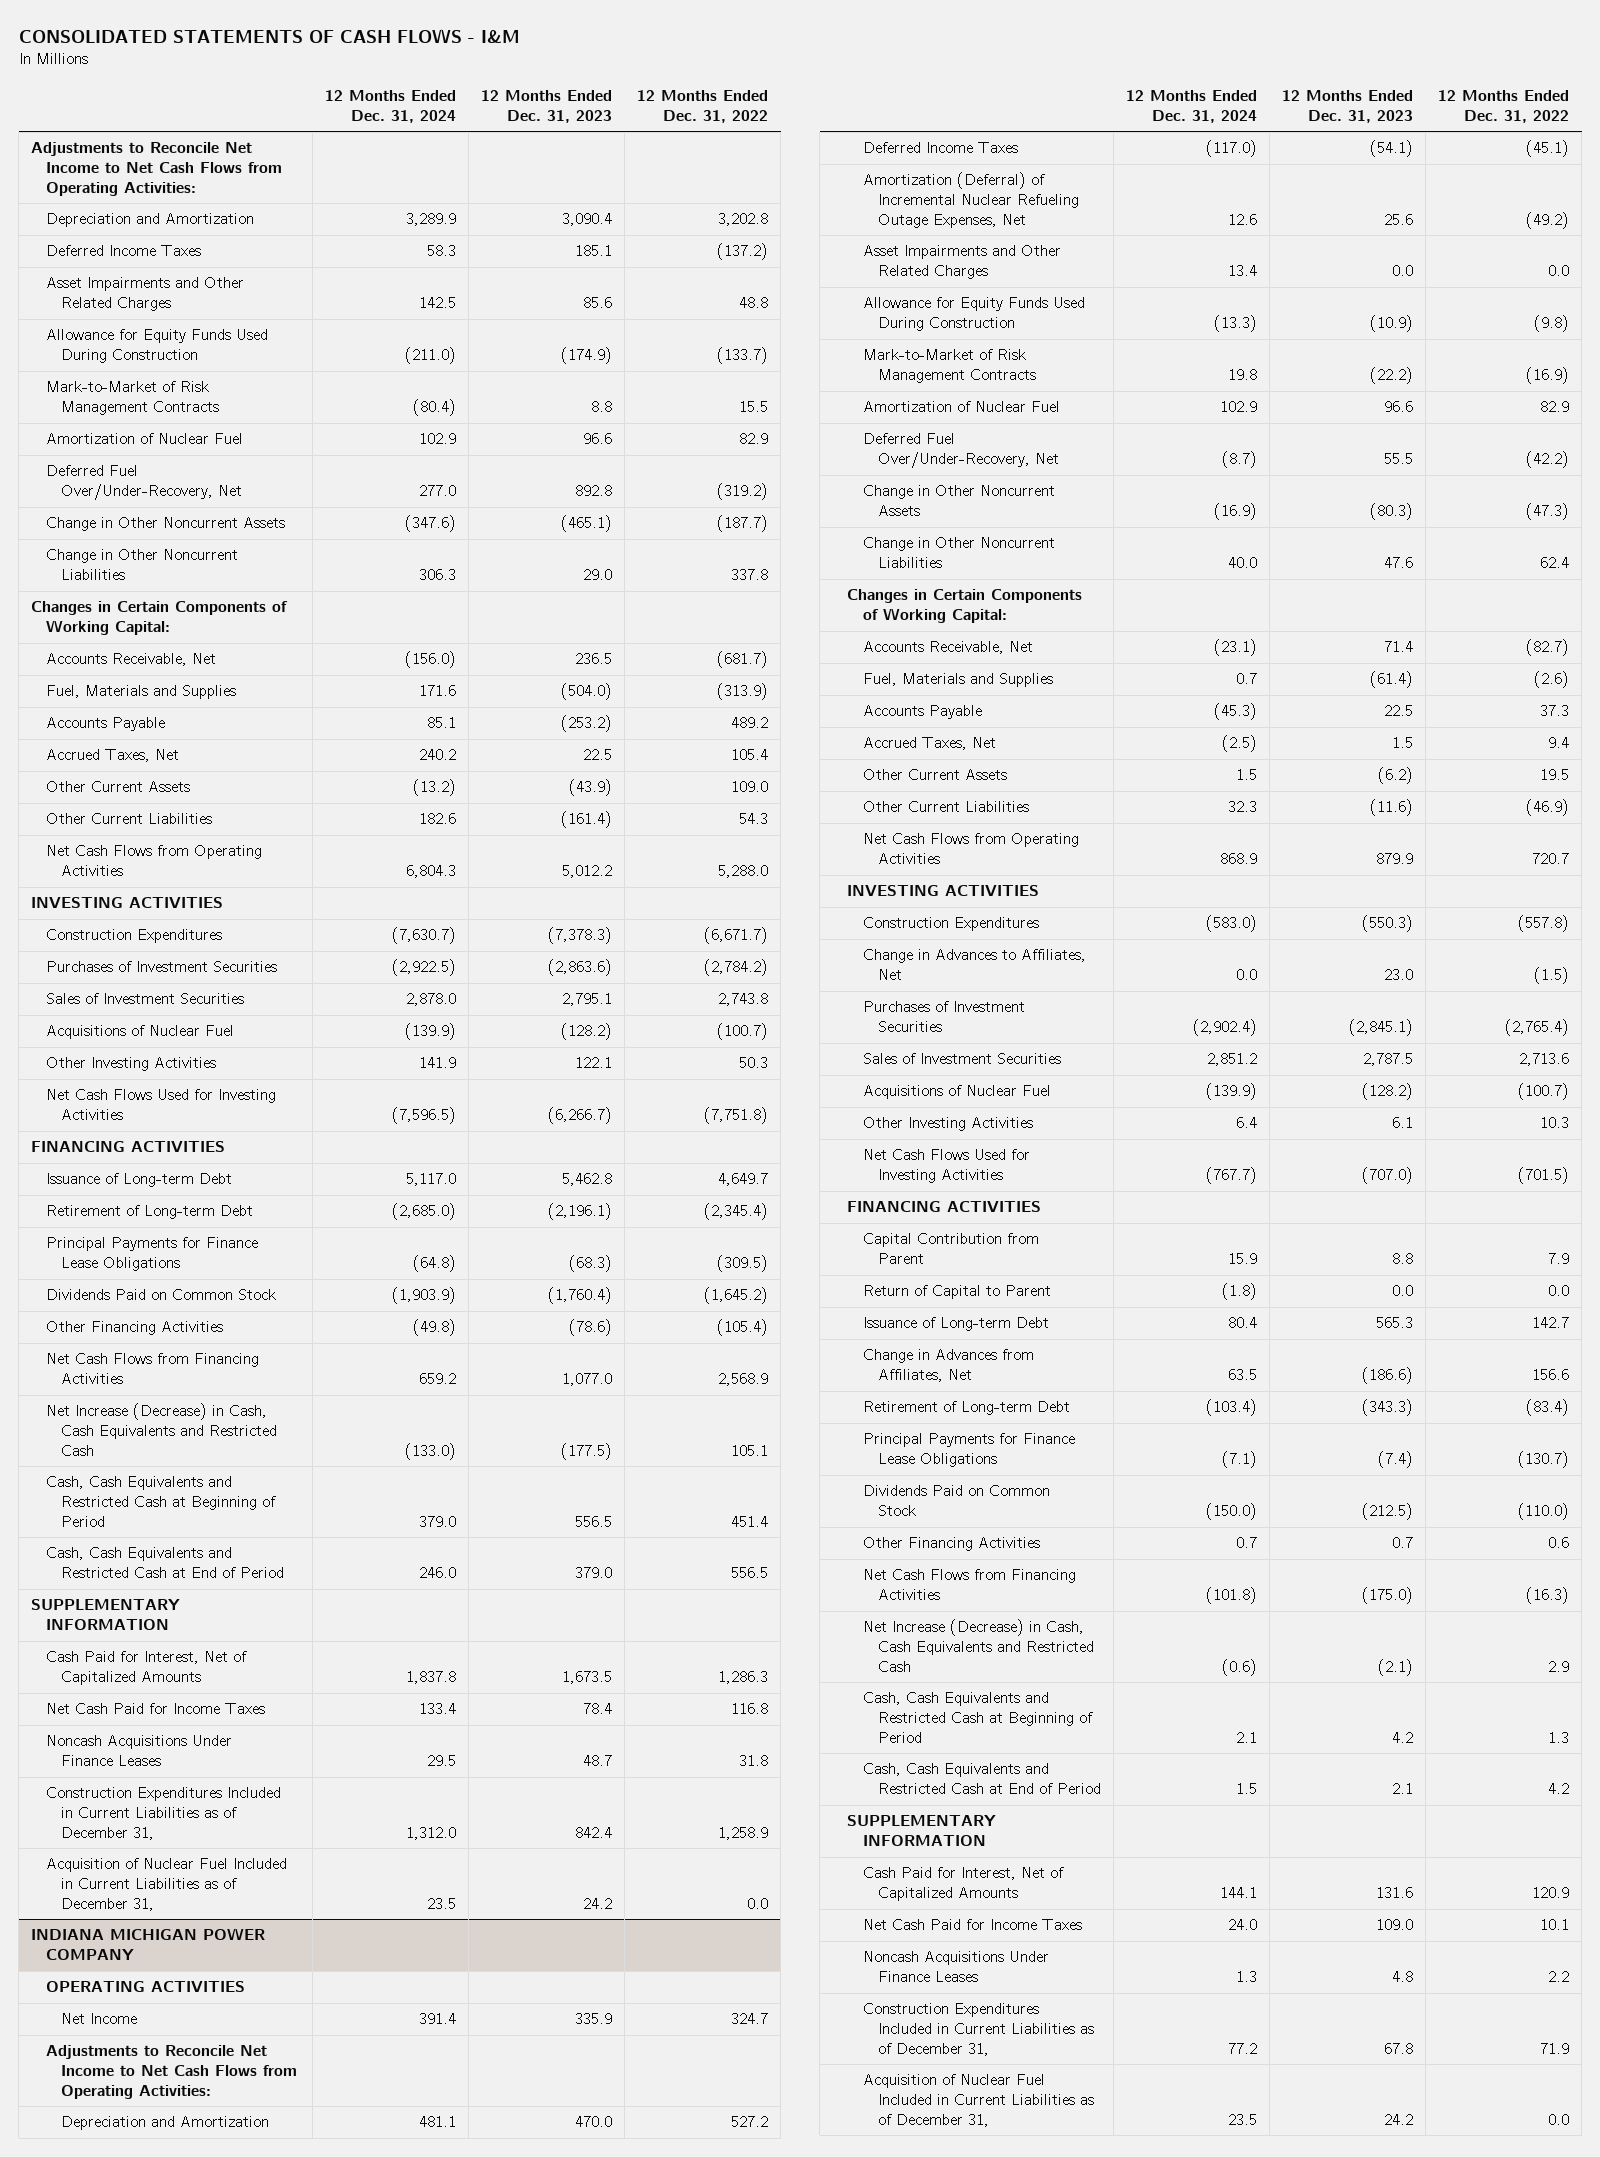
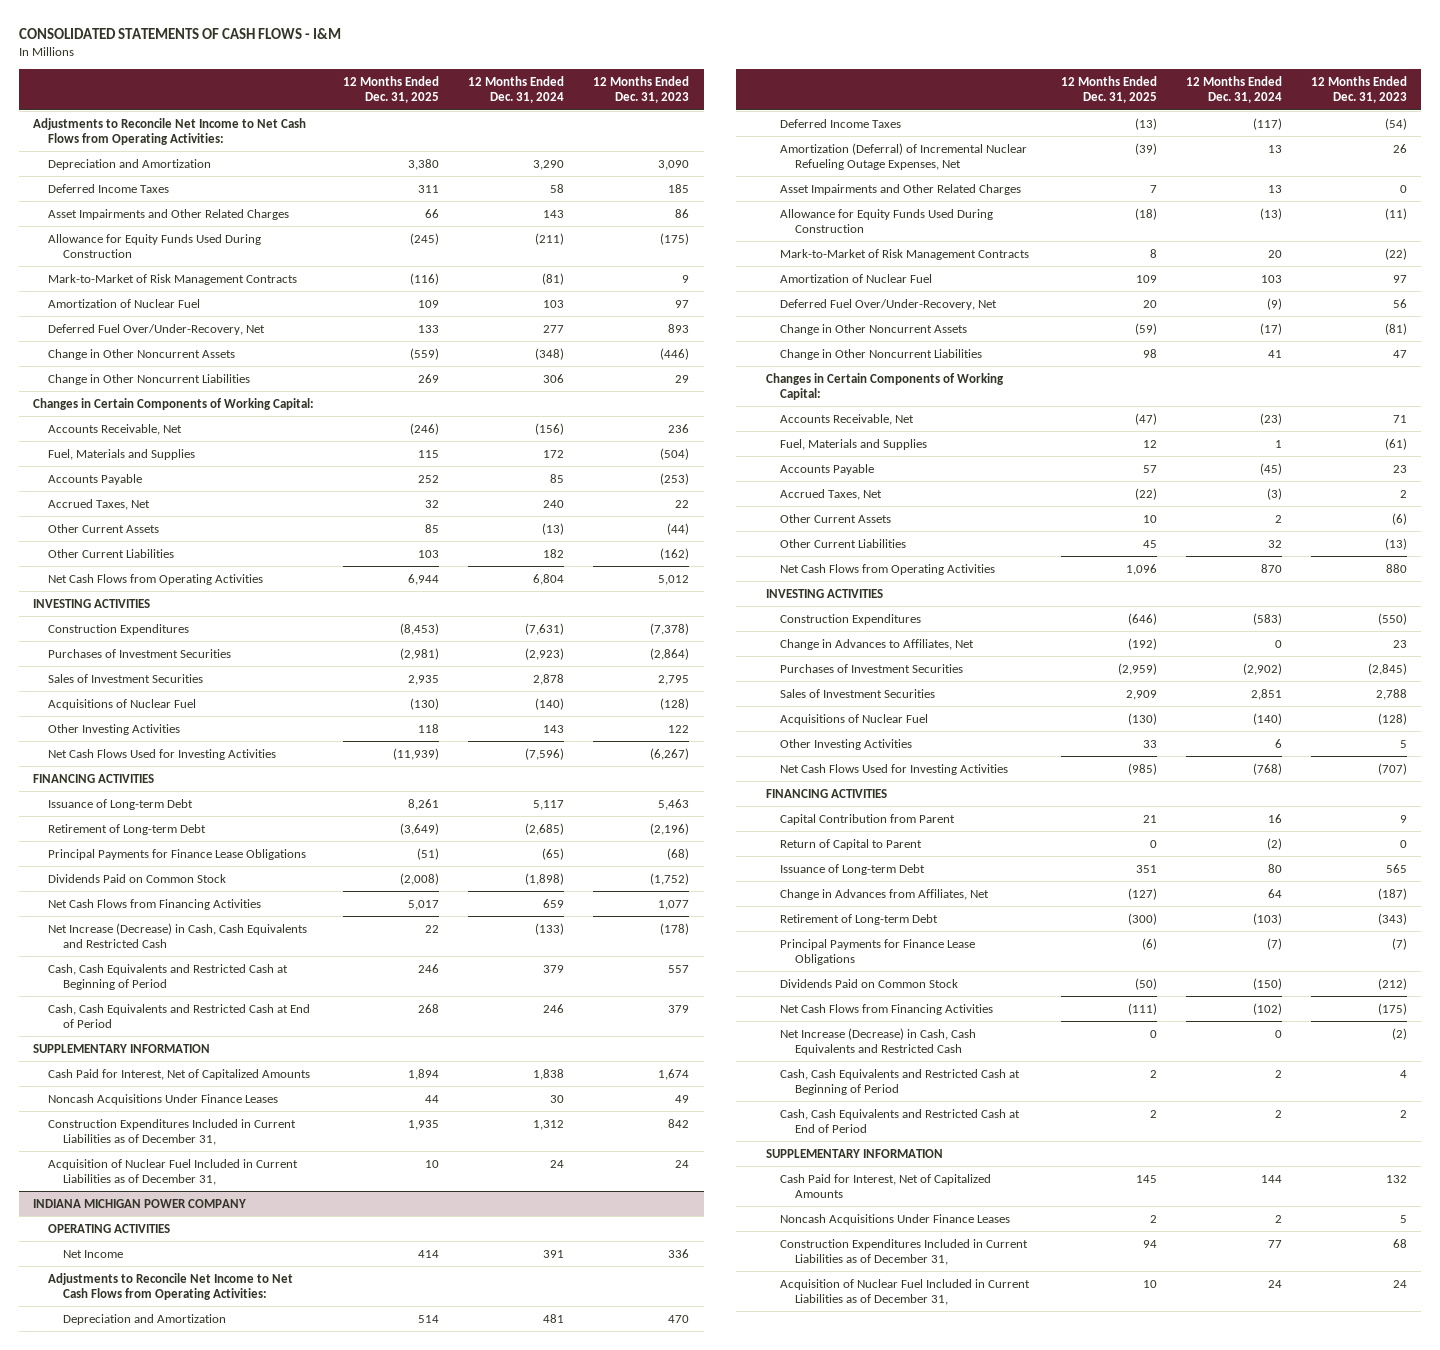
- | 12 Months Ended Dec. 31, 2024 | 12 Months Ended Dec. 31, 2023 | 12 Months Ended Dec. 31, 2022
+ | 12 Months Ended Dec. 31, 2025 | 12 Months Ended Dec. 31, 2024 | 12 Months Ended Dec. 31, 2023
- Depreciation and Amortization | 3,289.9 | 3,090.4 | 3,202.8
- Deferred Income Taxes | 58.3 | 185.1 | (137.2)
- Asset Impairments and Other Related Charges | 142.5 | 85.6 | 48.8
- Allowance for Equity Funds Used During Construction | (211.0) | (174.9) | (133.7)
- Mark-to-Market of Risk Management Contracts | (80.4) | 8.8 | 15.5
- Amortization of Nuclear Fuel | 102.9 | 96.6 | 82.9
- Deferred Fuel Over/Under-Recovery, Net | 277.0 | 892.8 | (319.2)
- Change in Other Noncurrent Assets | (347.6) | (465.1) | (187.7)
- Change in Other Noncurrent Liabilities | 306.3 | 29.0 | 337.8
+ Depreciation and Amortization | 3,380 | 3,290 | 3,090
+ Deferred Income Taxes | 311 | 58 | 185
+ Asset Impairments and Other Related Charges | 66 | 143 | 86
+ Allowance for Equity Funds Used During Construction | (245) | (211) | (175)
+ Mark-to-Market of Risk Management Contracts | (116) | (81) | 9
+ Amortization of Nuclear Fuel | 109 | 103 | 97
+ Deferred Fuel Over/Under-Recovery, Net | 133 | 277 | 893
+ Change in Other Noncurrent Assets | (559) | (348) | (446)
+ Change in Other Noncurrent Liabilities | 269 | 306 | 29
- Accounts Receivable, Net | (156.0) | 236.5 | (681.7)
- Fuel, Materials and Supplies | 171.6 | (504.0) | (313.9)
- Accounts Payable | 85.1 | (253.2) | 489.2
- Accrued Taxes, Net | 240.2 | 22.5 | 105.4
- Other Current Assets | (13.2) | (43.9) | 109.0
- Other Current Liabilities | 182.6 | (161.4) | 54.3
- Net Cash Flows from Operating Activities | 6,804.3 | 5,012.2 | 5,288.0
+ Accounts Receivable, Net | (246) | (156) | 236
+ Fuel, Materials and Supplies | 115 | 172 | (504)
+ Accounts Payable | 252 | 85 | (253)
+ Accrued Taxes, Net | 32 | 240 | 22
+ Other Current Assets | 85 | (13) | (44)
+ Other Current Liabilities | 103 | 182 | (162)
+ Net Cash Flows from Operating Activities | 6,944 | 6,804 | 5,012
- Construction Expenditures | (7,630.7) | (7,378.3) | (6,671.7)
- Purchases of Investment Securities | (2,922.5) | (2,863.6) | (2,784.2)
- Sales of Investment Securities | 2,878.0 | 2,795.1 | 2,743.8
- Acquisitions of Nuclear Fuel | (139.9) | (128.2) | (100.7)
- Other Investing Activities | 141.9 | 122.1 | 50.3
- Net Cash Flows Used for Investing Activities | (7,596.5) | (6,266.7) | (7,751.8)
+ Construction Expenditures | (8,453) | (7,631) | (7,378)
+ Purchases of Investment Securities | (2,981) | (2,923) | (2,864)
+ Sales of Investment Securities | 2,935 | 2,878 | 2,795
+ Acquisitions of Nuclear Fuel | (130) | (140) | (128)
+ Other Investing Activities | 118 | 143 | 122
+ Net Cash Flows Used for Investing Activities | (11,939) | (7,596) | (6,267)
- Issuance of Long-term Debt | 5,117.0 | 5,462.8 | 4,649.7
- Retirement of Long-term Debt | (2,685.0) | (2,196.1) | (2,345.4)
- Principal Payments for Finance Lease Obligations | (64.8) | (68.3) | (309.5)
- Dividends Paid on Common Stock | (1,903.9) | (1,760.4) | (1,645.2)
- Other Financing Activities | (49.8) | (78.6) | (105.4)
- Net Cash Flows from Financing Activities | 659.2 | 1,077.0 | 2,568.9
- Net Increase (Decrease) in Cash, Cash Equivalents and Restricted Cash | (133.0) | (177.5) | 105.1
- Cash, Cash Equivalents and Restricted Cash at Beginning of Period | 379.0 | 556.5 | 451.4
- Cash, Cash Equivalents and Restricted Cash at End of Period | 246.0 | 379.0 | 556.5
+ Issuance of Long-term Debt | 8,261 | 5,117 | 5,463
+ Retirement of Long-term Debt | (3,649) | (2,685) | (2,196)
+ Principal Payments for Finance Lease Obligations | (51) | (65) | (68)
+ Dividends Paid on Common Stock | (2,008) | (1,898) | (1,752)
+ Net Cash Flows from Financing Activities | 5,017 | 659 | 1,077
+ Net Increase (Decrease) in Cash, Cash Equivalents and Restricted Cash | 22 | (133) | (178)
+ Cash, Cash Equivalents and Restricted Cash at Beginning of Period | 246 | 379 | 557
+ Cash, Cash Equivalents and Restricted Cash at End of Period | 268 | 246 | 379
- Cash Paid for Interest, Net of Capitalized Amounts | 1,837.8 | 1,673.5 | 1,286.3
- Net Cash Paid for Income Taxes | 133.4 | 78.4 | 116.8
- Noncash Acquisitions Under Finance Leases | 29.5 | 48.7 | 31.8
- Construction Expenditures Included in Current Liabilities as of December 31, | 1,312.0 | 842.4 | 1,258.9
- Acquisition of Nuclear Fuel Included in Current Liabilities as of December 31, | 23.5 | 24.2 | 0.0
+ Cash Paid for Interest, Net of Capitalized Amounts | 1,894 | 1,838 | 1,674
+ Noncash Acquisitions Under Finance Leases | 44 | 30 | 49
+ Construction Expenditures Included in Current Liabilities as of December 31, | 1,935 | 1,312 | 842
+ Acquisition of Nuclear Fuel Included in Current Liabilities as of December 31, | 10 | 24 | 24
@ INDIANA MICHIGAN POWER COMPANY
- Net Income | 391.4 | 335.9 | 324.7
+ Net Income | 414 | 391 | 336
- Depreciation and Amortization | 481.1 | 470.0 | 527.2
- Deferred Income Taxes | (117.0) | (54.1) | (45.1)
- Amortization (Deferral) of Incremental Nuclear Refueling Outage Expenses, Net | 12.6 | 25.6 | (49.2)
- Asset Impairments and Other Related Charges | 13.4 | 0.0 | 0.0
- Allowance for Equity Funds Used During Construction | (13.3) | (10.9) | (9.8)
- Mark-to-Market of Risk Management Contracts | 19.8 | (22.2) | (16.9)
- Amortization of Nuclear Fuel | 102.9 | 96.6 | 82.9
- Deferred Fuel Over/Under-Recovery, Net | (8.7) | 55.5 | (42.2)
- Change in Other Noncurrent Assets | (16.9) | (80.3) | (47.3)
- Change in Other Noncurrent Liabilities | 40.0 | 47.6 | 62.4
+ Depreciation and Amortization | 514 | 481 | 470
+ Deferred Income Taxes | (13) | (117) | (54)
+ Amortization (Deferral) of Incremental Nuclear Refueling Outage Expenses, Net | (39) | 13 | 26
+ Asset Impairments and Other Related Charges | 7 | 13 | 0
+ Allowance for Equity Funds Used During Construction | (18) | (13) | (11)
+ Mark-to-Market of Risk Management Contracts | 8 | 20 | (22)
+ Amortization of Nuclear Fuel | 109 | 103 | 97
+ Deferred Fuel Over/Under-Recovery, Net | 20 | (9) | 56
+ Change in Other Noncurrent Assets | (59) | (17) | (81)
+ Change in Other Noncurrent Liabilities | 98 | 41 | 47
- Accounts Receivable, Net | (23.1) | 71.4 | (82.7)
- Fuel, Materials and Supplies | 0.7 | (61.4) | (2.6)
- Accounts Payable | (45.3) | 22.5 | 37.3
- Accrued Taxes, Net | (2.5) | 1.5 | 9.4
- Other Current Assets | 1.5 | (6.2) | 19.5
- Other Current Liabilities | 32.3 | (11.6) | (46.9)
- Net Cash Flows from Operating Activities | 868.9 | 879.9 | 720.7
+ Accounts Receivable, Net | (47) | (23) | 71
+ Fuel, Materials and Supplies | 12 | 1 | (61)
+ Accounts Payable | 57 | (45) | 23
+ Accrued Taxes, Net | (22) | (3) | 2
+ Other Current Assets | 10 | 2 | (6)
+ Other Current Liabilities | 45 | 32 | (13)
+ Net Cash Flows from Operating Activities | 1,096 | 870 | 880
- Construction Expenditures | (583.0) | (550.3) | (557.8)
- Change in Advances to Affiliates, Net | 0.0 | 23.0 | (1.5)
- Purchases of Investment Securities | (2,902.4) | (2,845.1) | (2,765.4)
- Sales of Investment Securities | 2,851.2 | 2,787.5 | 2,713.6
- Acquisitions of Nuclear Fuel | (139.9) | (128.2) | (100.7)
- Other Investing Activities | 6.4 | 6.1 | 10.3
- Net Cash Flows Used for Investing Activities | (767.7) | (707.0) | (701.5)
+ Construction Expenditures | (646) | (583) | (550)
+ Change in Advances to Affiliates, Net | (192) | 0 | 23
+ Purchases of Investment Securities | (2,959) | (2,902) | (2,845)
+ Sales of Investment Securities | 2,909 | 2,851 | 2,788
+ Acquisitions of Nuclear Fuel | (130) | (140) | (128)
+ Other Investing Activities | 33 | 6 | 5
+ Net Cash Flows Used for Investing Activities | (985) | (768) | (707)
- Capital Contribution from Parent | 15.9 | 8.8 | 7.9
- Return of Capital to Parent | (1.8) | 0.0 | 0.0
- Issuance of Long-term Debt | 80.4 | 565.3 | 142.7
- Change in Advances from Affiliates, Net | 63.5 | (186.6) | 156.6
- Retirement of Long-term Debt | (103.4) | (343.3) | (83.4)
- Principal Payments for Finance Lease Obligations | (7.1) | (7.4) | (130.7)
- Dividends Paid on Common Stock | (150.0) | (212.5) | (110.0)
- Other Financing Activities | 0.7 | 0.7 | 0.6
- Net Cash Flows from Financing Activities | (101.8) | (175.0) | (16.3)
- Net Increase (Decrease) in Cash, Cash Equivalents and Restricted Cash | (0.6) | (2.1) | 2.9
- Cash, Cash Equivalents and Restricted Cash at Beginning of Period | 2.1 | 4.2 | 1.3
- Cash, Cash Equivalents and Restricted Cash at End of Period | 1.5 | 2.1 | 4.2
+ Capital Contribution from Parent | 21 | 16 | 9
+ Return of Capital to Parent | 0 | (2) | 0
+ Issuance of Long-term Debt | 351 | 80 | 565
+ Change in Advances from Affiliates, Net | (127) | 64 | (187)
+ Retirement of Long-term Debt | (300) | (103) | (343)
+ Principal Payments for Finance Lease Obligations | (6) | (7) | (7)
+ Dividends Paid on Common Stock | (50) | (150) | (212)
+ Net Cash Flows from Financing Activities | (111) | (102) | (175)
+ Net Increase (Decrease) in Cash, Cash Equivalents and Restricted Cash | 0 | 0 | (2)
+ Cash, Cash Equivalents and Restricted Cash at Beginning of Period | 2 | 2 | 4
+ Cash, Cash Equivalents and Restricted Cash at End of Period | 2 | 2 | 2
- Cash Paid for Interest, Net of Capitalized Amounts | 144.1 | 131.6 | 120.9
- Net Cash Paid for Income Taxes | 24.0 | 109.0 | 10.1
- Noncash Acquisitions Under Finance Leases | 1.3 | 4.8 | 2.2
- Construction Expenditures Included in Current Liabilities as of December 31, | 77.2 | 67.8 | 71.9
- Acquisition of Nuclear Fuel Included in Current Liabilities as of December 31, | 23.5 | 24.2 | 0.0
+ Cash Paid for Interest, Net of Capitalized Amounts | 145 | 144 | 132
+ Noncash Acquisitions Under Finance Leases | 2 | 2 | 5
+ Construction Expenditures Included in Current Liabilities as of December 31, | 94 | 77 | 68
+ Acquisition of Nuclear Fuel Included in Current Liabilities as of December 31, | 10 | 24 | 24

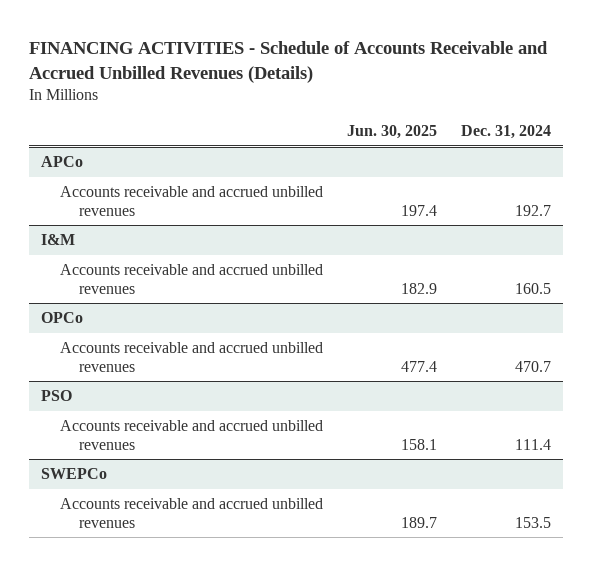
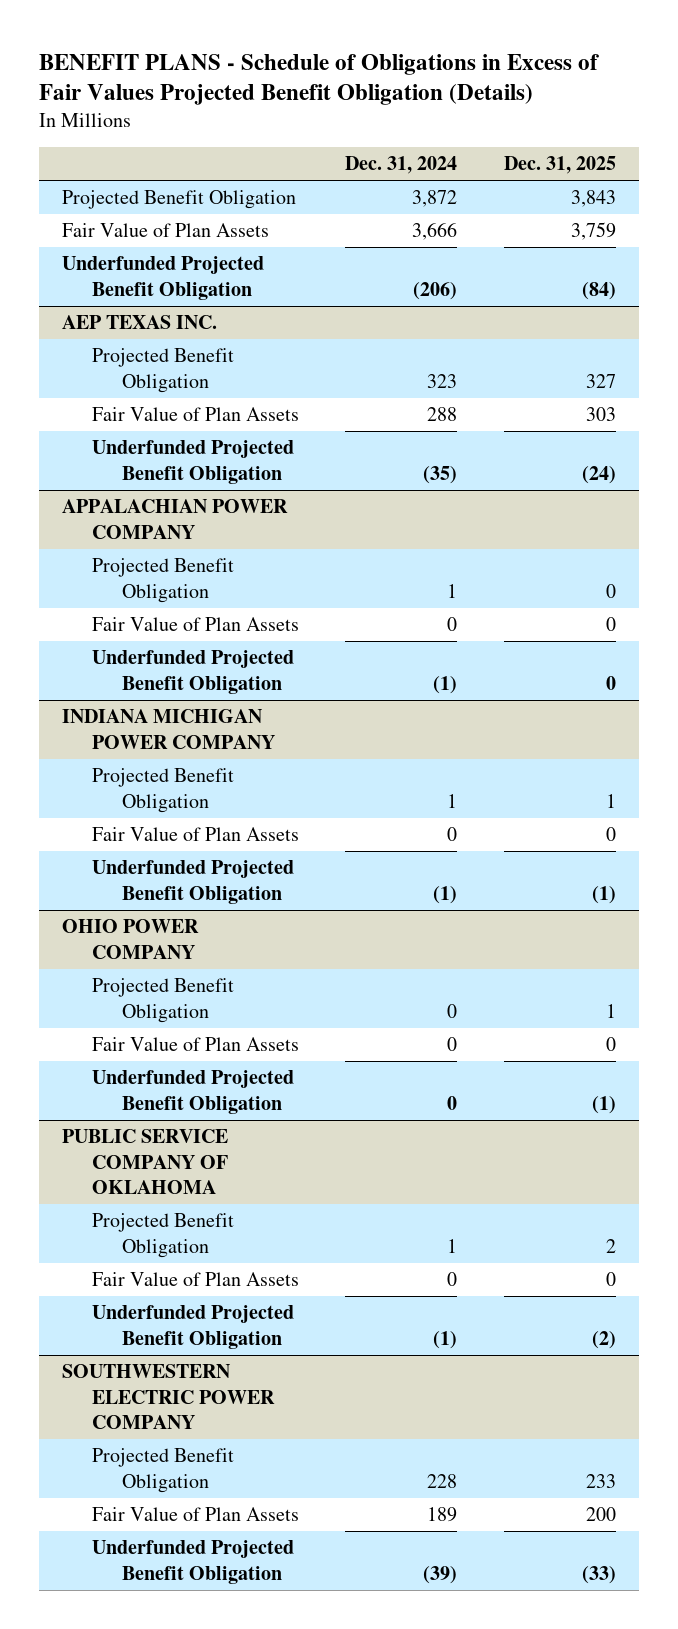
- FINANCING ACTIVITIES - Schedule of Accounts Receivable and Accrued Unbilled Revenues (Details)
+ BENEFIT PLANS - Schedule of Obligations in Excess of Fair Values Projected Benefit Obligation (Details)
- | Jun. 30, 2025 | Dec. 31, 2024
+ | Dec. 31, 2024 | Dec. 31, 2025
- APCo
- Accounts receivable and accrued unbilled revenues | 197.4 | 192.7
- I&M
- Accounts receivable and accrued unbilled revenues | 182.9 | 160.5
- OPCo
- Accounts receivable and accrued unbilled revenues | 477.4 | 470.7
- PSO
- Accounts receivable and accrued unbilled revenues | 158.1 | 111.4
- SWEPCo
- Accounts receivable and accrued unbilled revenues | 189.7 | 153.5
+ Projected Benefit Obligation | 3,872 | 3,843
+ Fair Value of Plan Assets | 3,666 | 3,759
+ Underfunded Projected Benefit Obligation | (206) | (84)
+ AEP TEXAS INC.
+ Projected Benefit Obligation | 323 | 327
+ Fair Value of Plan Assets | 288 | 303
+ Underfunded Projected Benefit Obligation | (35) | (24)
+ APPALACHIAN POWER COMPANY
+ Projected Benefit Obligation | 1 | 0
+ Fair Value of Plan Assets | 0 | 0
+ Underfunded Projected Benefit Obligation | (1) | 0
+ INDIANA MICHIGAN POWER COMPANY
+ Projected Benefit Obligation | 1 | 1
+ Fair Value of Plan Assets | 0 | 0
+ Underfunded Projected Benefit Obligation | (1) | (1)
+ OHIO POWER COMPANY
+ Projected Benefit Obligation | 0 | 1
+ Fair Value of Plan Assets | 0 | 0
+ Underfunded Projected Benefit Obligation | 0 | (1)
+ PUBLIC SERVICE COMPANY OF OKLAHOMA
+ Projected Benefit Obligation | 1 | 2
+ Fair Value of Plan Assets | 0 | 0
+ Underfunded Projected Benefit Obligation | (1) | (2)
+ SOUTHWESTERN ELECTRIC POWER COMPANY
+ Projected Benefit Obligation | 228 | 233
+ Fair Value of Plan Assets | 189 | 200
+ Underfunded Projected Benefit Obligation | (39) | (33)

